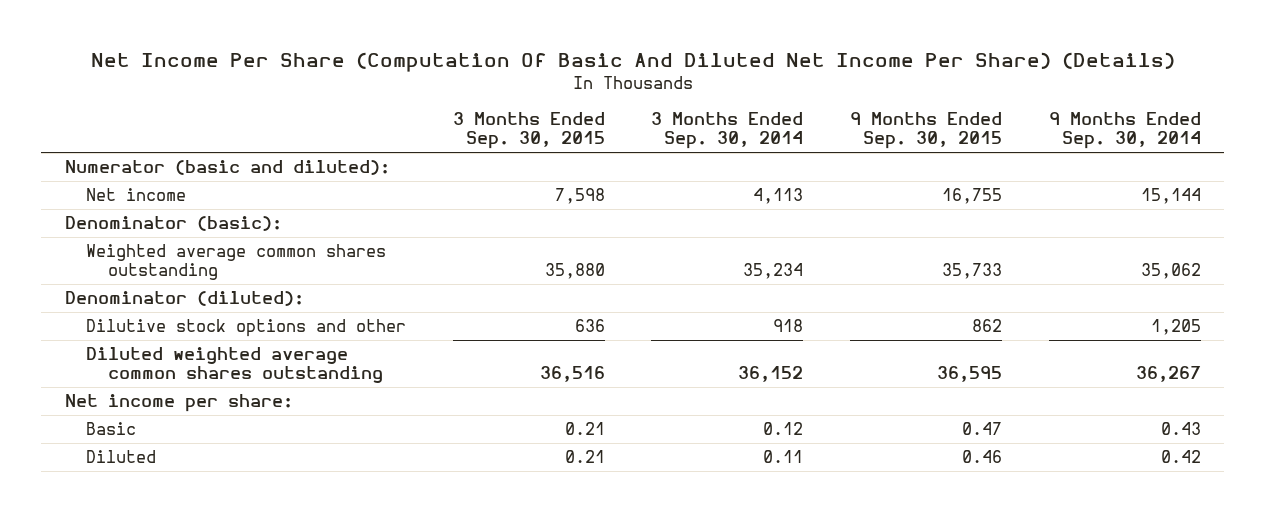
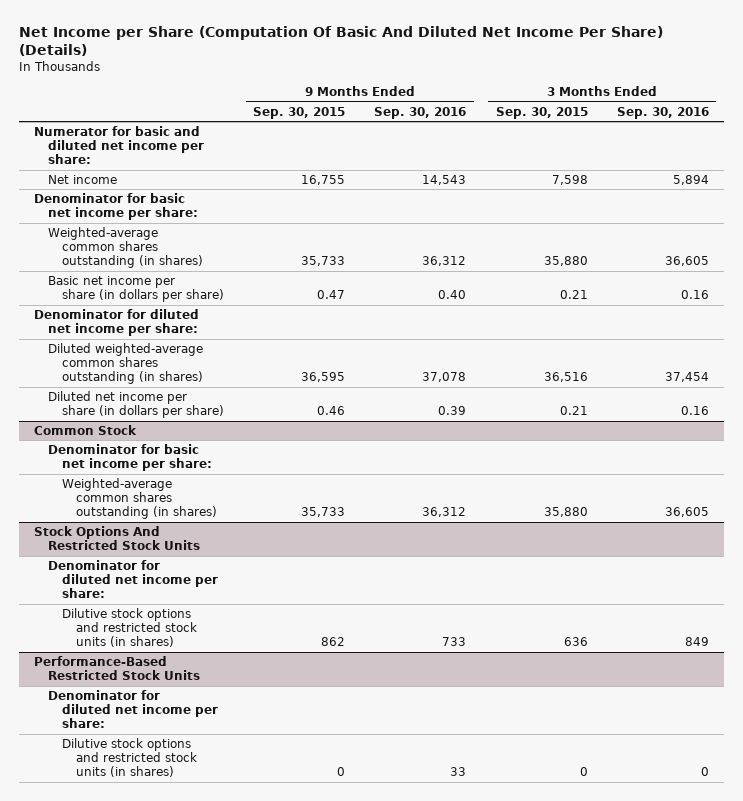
- Net Income Per Share (Computation Of Basic And Diluted Net Income Per Share) (Details)
+ Net Income per Share (Computation Of Basic And Diluted Net Income Per Share) (Details)
- | 3 Months Ended Sep. 30, 2015 | 3 Months Ended Sep. 30, 2014 | 9 Months Ended Sep. 30, 2015 | 9 Months Ended Sep. 30, 2014
+ | 9 Months Ended Sep. 30, 2015 | 9 Months Ended Sep. 30, 2016 | 3 Months Ended Sep. 30, 2015 | 3 Months Ended Sep. 30, 2016
- Numerator (basic and diluted):
+ Numerator for basic and diluted net income per share:
- Denominator (basic):
- Weighted average common shares outstanding | 35,880 | 35,234 | 35,733 | 35,062
- Denominator (diluted):
- Dilutive stock options and other | 636 | 918 | 862 | 1,205
- Diluted weighted average common shares outstanding | 36,516 | 36,152 | 36,595 | 36,267
- Net income per share:
- Basic | 0.21 | 0.12 | 0.47 | 0.43
- Diluted | 0.21 | 0.11 | 0.46 | 0.42
+ Denominator for basic net income per share:
+ Weighted-average common shares outstanding (in shares) | 35,733 | 36,312 | 35,880 | 36,605
+ Basic net income per share (in dollars per share) | 0.47 | 0.40 | 0.21 | 0.16
+ Denominator for diluted net income per share:
+ Diluted weighted-average common shares outstanding (in shares) | 36,595 | 37,078 | 36,516 | 37,454
+ Diluted net income per share (in dollars per share) | 0.46 | 0.39 | 0.21 | 0.16
+ Common Stock
+ Denominator for basic net income per share:
+ Weighted-average common shares outstanding (in shares) | 35,733 | 36,312 | 35,880 | 36,605
+ Stock Options And Restricted Stock Units
+ Denominator for diluted net income per share:
+ Dilutive stock options and restricted stock units (in shares) | 862 | 733 | 636 | 849
+ Performance-Based Restricted Stock Units
+ Denominator for diluted net income per share:
+ Dilutive stock options and restricted stock units (in shares) | 0 | 33 | 0 | 0

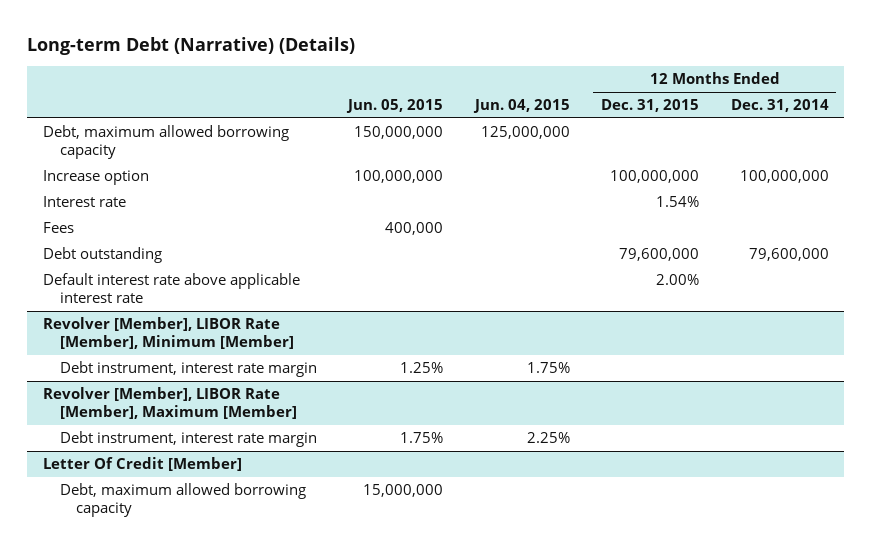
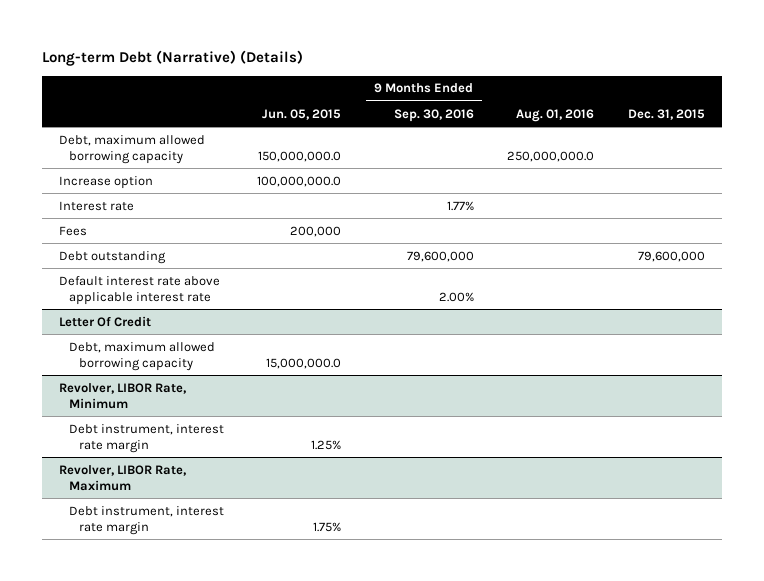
- | Jun. 05, 2015 | Jun. 04, 2015 | 12 Months Ended Dec. 31, 2015 | 12 Months Ended Dec. 31, 2014
+ | Jun. 05, 2015 | 9 Months Ended Sep. 30, 2016 | Aug. 01, 2016 | Dec. 31, 2015
- Debt, maximum allowed borrowing capacity | 150,000,000 | 125,000,000 | |
- Increase option | 100,000,000 | | 100,000,000 | 100,000,000
+ Debt, maximum allowed borrowing capacity | 150,000,000.0 | | 250,000,000.0 |
+ Increase option | 100,000,000.0 | | |
- Fees | 400,000 | | |
+ Fees | 200,000 | | |
- Revolver [Member], LIBOR Rate [Member], Minimum [Member]
+ Letter Of Credit
+ Debt, maximum allowed borrowing capacity | 15,000,000.0 | | |
+ Revolver, LIBOR Rate, Minimum
- Revolver [Member], LIBOR Rate [Member], Maximum [Member]
+ Revolver, LIBOR Rate, Maximum
- Letter Of Credit [Member]
- Debt, maximum allowed borrowing capacity | 15,000,000 | | |

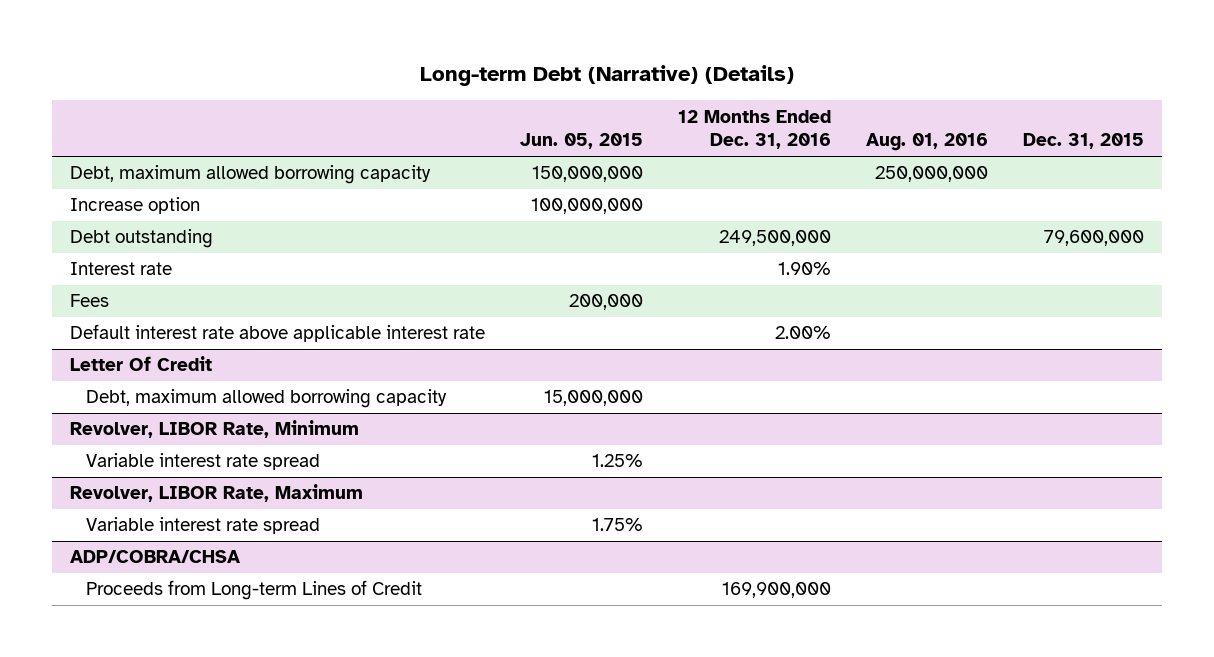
- | Jun. 05, 2015 | 9 Months Ended Sep. 30, 2016 | Aug. 01, 2016 | Dec. 31, 2015
+ | Jun. 05, 2015 | 12 Months Ended Dec. 31, 2016 | Aug. 01, 2016 | Dec. 31, 2015
- Debt, maximum allowed borrowing capacity | 150,000,000.0 | | 250,000,000.0 |
- Increase option | 100,000,000.0 | | |
+ Debt, maximum allowed borrowing capacity | 150,000,000 | | 250,000,000 |
+ Increase option | 100,000,000 | | |
moved up: Debt outstanding | | 249,500,000 | | 79,600,000
@ Letter Of Credit
- Debt, maximum allowed borrowing capacity | 15,000,000.0 | | |
+ Debt, maximum allowed borrowing capacity | 15,000,000 | | |
@ Revolver, LIBOR Rate, Minimum
- Debt instrument, interest rate margin | 1.25% | | |
+ Variable interest rate spread | 1.25% | | |
@ Revolver, LIBOR Rate, Maximum
- Debt instrument, interest rate margin | 1.75% | | |
+ Variable interest rate spread | 1.75% | | |
+ ADP/COBRA/CHSA
+ Proceeds from Long-term Lines of Credit | | 169,900,000 | |

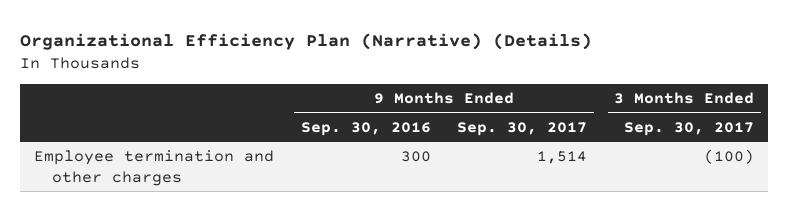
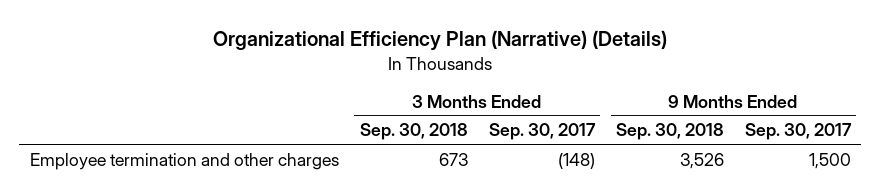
- | 9 Months Ended Sep. 30, 2016 | 9 Months Ended Sep. 30, 2017 | 3 Months Ended Sep. 30, 2017
+ | 3 Months Ended Sep. 30, 2018 | 3 Months Ended Sep. 30, 2017 | 9 Months Ended Sep. 30, 2018 | 9 Months Ended Sep. 30, 2017
- Employee termination and other charges | 300 | 1,514 | (100)
+ Employee termination and other charges | 673 | (148) | 3,526 | 1,500

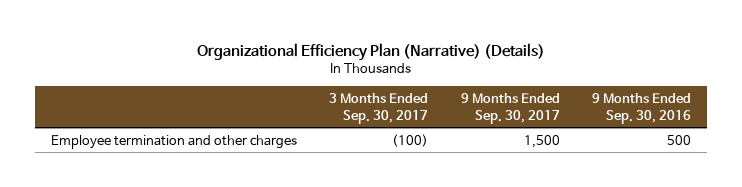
- | 3 Months Ended Sep. 30, 2018 | 3 Months Ended Sep. 30, 2017 | 9 Months Ended Sep. 30, 2018 | 9 Months Ended Sep. 30, 2017
+ | 3 Months Ended Sep. 30, 2017 | 9 Months Ended Sep. 30, 2017 | 9 Months Ended Sep. 30, 2016
- Employee termination and other charges | 673 | (148) | 3,526 | 1,500
+ Employee termination and other charges | (100) | 1,500 | 500

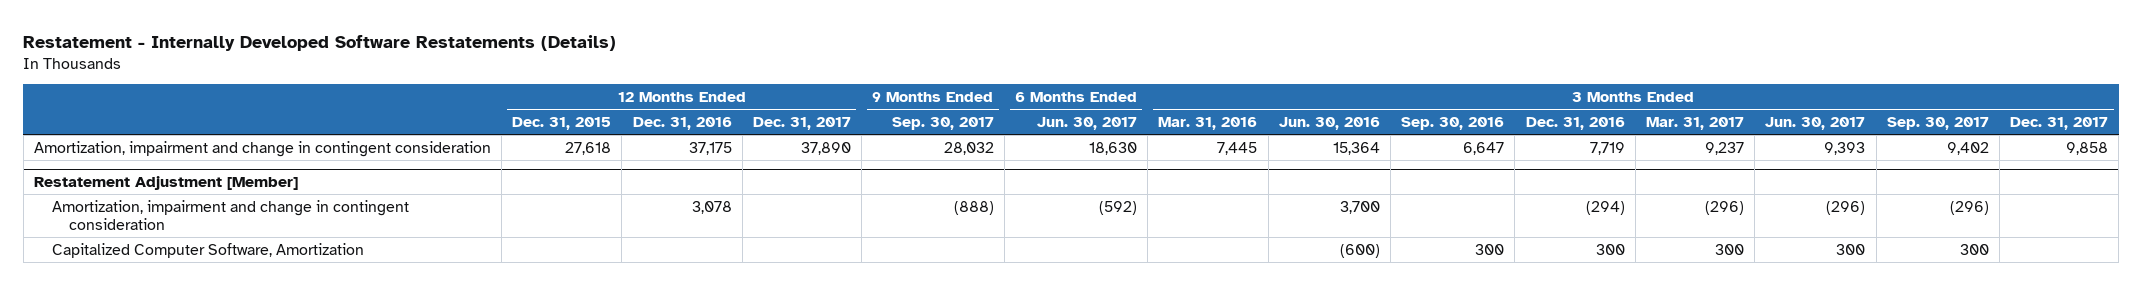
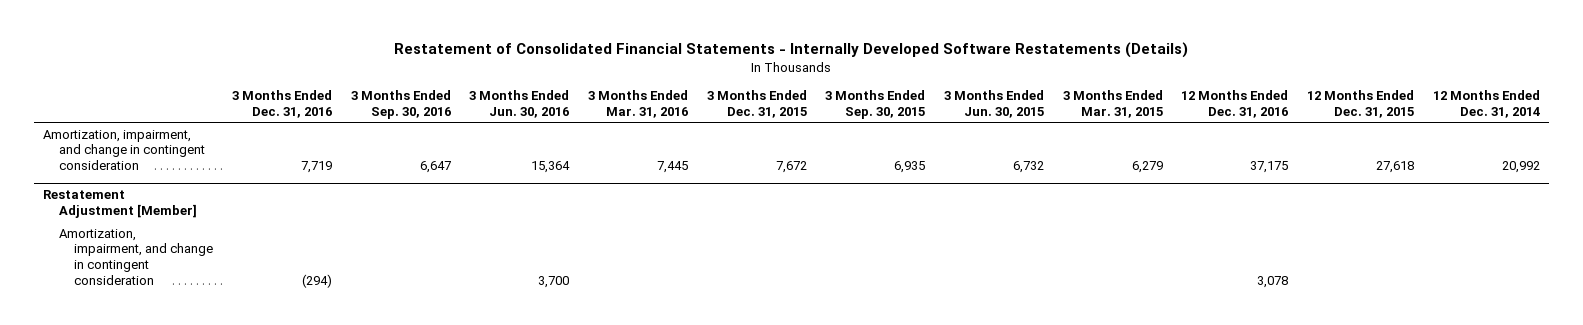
- Restatement - Internally Developed Software Restatements (Details)
+ Restatement of Consolidated Financial Statements - Internally Developed Software Restatements (Details)
- | 12 Months Ended Dec. 31, 2015 | 12 Months Ended Dec. 31, 2016 | 12 Months Ended Dec. 31, 2017 | 9 Months Ended Sep. 30, 2017 | 6 Months Ended Jun. 30, 2017 | 3 Months Ended Mar. 31, 2016 | 3 Months Ended Jun. 30, 2016 | 3 Months Ended Sep. 30, 2016 | 3 Months Ended Dec. 31, 2016 | 3 Months Ended Mar. 31, 2017 | 3 Months Ended Jun. 30, 2017 | 3 Months Ended Sep. 30, 2017 | 3 Months Ended Dec. 31, 2017
+ | 3 Months Ended Dec. 31, 2016 | 3 Months Ended Sep. 30, 2016 | 3 Months Ended Jun. 30, 2016 | 3 Months Ended Mar. 31, 2016 | 3 Months Ended Dec. 31, 2015 | 3 Months Ended Sep. 30, 2015 | 3 Months Ended Jun. 30, 2015 | 3 Months Ended Mar. 31, 2015 | 12 Months Ended Dec. 31, 2016 | 12 Months Ended Dec. 31, 2015 | 12 Months Ended Dec. 31, 2014
- Amortization, impairment and change in contingent consideration | 27,618 | 37,175 | 37,890 | 28,032 | 18,630 | 7,445 | 15,364 | 6,647 | 7,719 | 9,237 | 9,393 | 9,402 | 9,858
+ Amortization, impairment, and change in contingent consideration | 7,719 | 6,647 | 15,364 | 7,445 | 7,672 | 6,935 | 6,732 | 6,279 | 37,175 | 27,618 | 20,992
@ Restatement Adjustment [Member]
- Amortization, impairment and change in contingent consideration | | 3,078 | | (888) | (592) | | 3,700 | | (294) | (296) | (296) | (296) |
- Capitalized Computer Software, Amortization | | | | | | | (600) | 300 | 300 | 300 | 300 | 300 |
+ Amortization, impairment, and change in contingent consideration | (294) | | 3,700 | | | | | | 3,078 | |

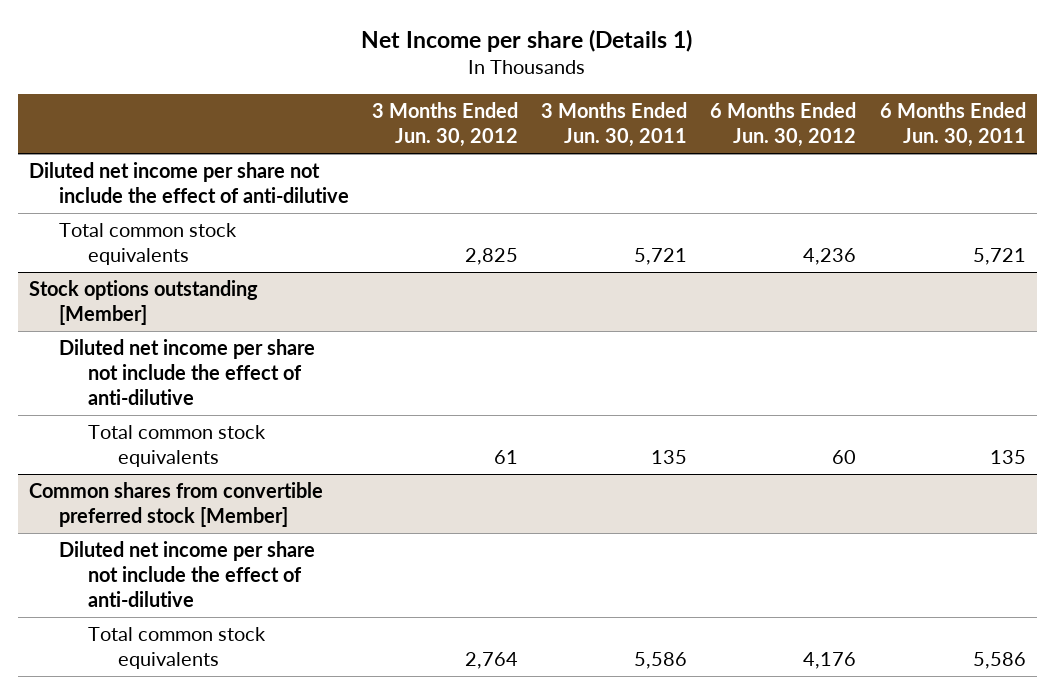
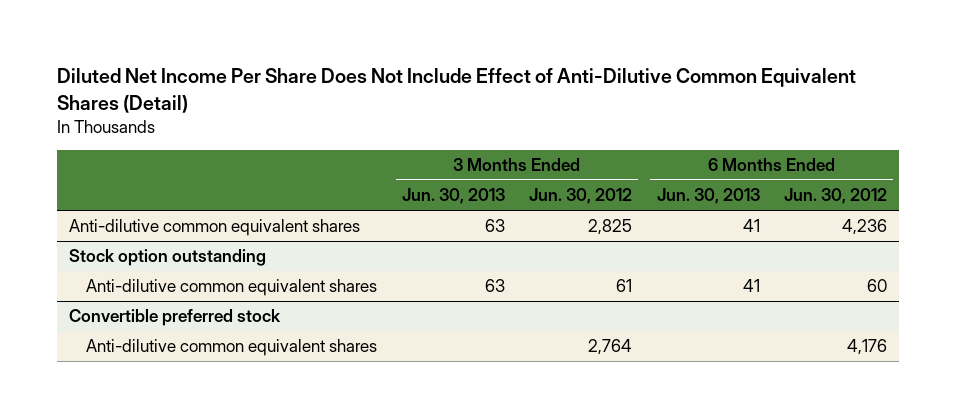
- Net Income per share (Details 1)
+ Diluted Net Income Per Share Does Not Include Effect of Anti-Dilutive Common Equivalent Shares (Detail)
- | 3 Months Ended Jun. 30, 2012 | 3 Months Ended Jun. 30, 2011 | 6 Months Ended Jun. 30, 2012 | 6 Months Ended Jun. 30, 2011
+ | 3 Months Ended Jun. 30, 2013 | 3 Months Ended Jun. 30, 2012 | 6 Months Ended Jun. 30, 2013 | 6 Months Ended Jun. 30, 2012
- Diluted net income per share not include the effect of anti-dilutive
- Total common stock equivalents | 2,825 | 5,721 | 4,236 | 5,721
- Stock options outstanding [Member]
- Diluted net income per share not include the effect of anti-dilutive
- Total common stock equivalents | 61 | 135 | 60 | 135
- Common shares from convertible preferred stock [Member]
- Diluted net income per share not include the effect of anti-dilutive
- Total common stock equivalents | 2,764 | 5,586 | 4,176 | 5,586
+ Anti-dilutive common equivalent shares | 63 | 2,825 | 41 | 4,236
+ Stock option outstanding
+ Anti-dilutive common equivalent shares | 63 | 61 | 41 | 60
+ Convertible preferred stock
+ Anti-dilutive common equivalent shares | | 2,764 | | 4,176

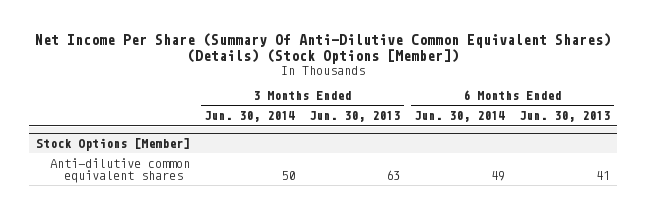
- Diluted Net Income Per Share Does Not Include Effect of Anti-Dilutive Common Equivalent Shares (Detail)
+ Net Income Per Share (Summary Of Anti-Dilutive Common Equivalent Shares) (Details) (Stock Options [Member])
- | 3 Months Ended Jun. 30, 2013 | 3 Months Ended Jun. 30, 2012 | 6 Months Ended Jun. 30, 2013 | 6 Months Ended Jun. 30, 2012
+ | 3 Months Ended Jun. 30, 2014 | 3 Months Ended Jun. 30, 2013 | 6 Months Ended Jun. 30, 2014 | 6 Months Ended Jun. 30, 2013
- Anti-dilutive common equivalent shares | 63 | 2,825 | 41 | 4,236
- Stock option outstanding
+ Stock Options [Member]
- Convertible preferred stock
- Anti-dilutive common equivalent shares | | 2,764 | | 4,176

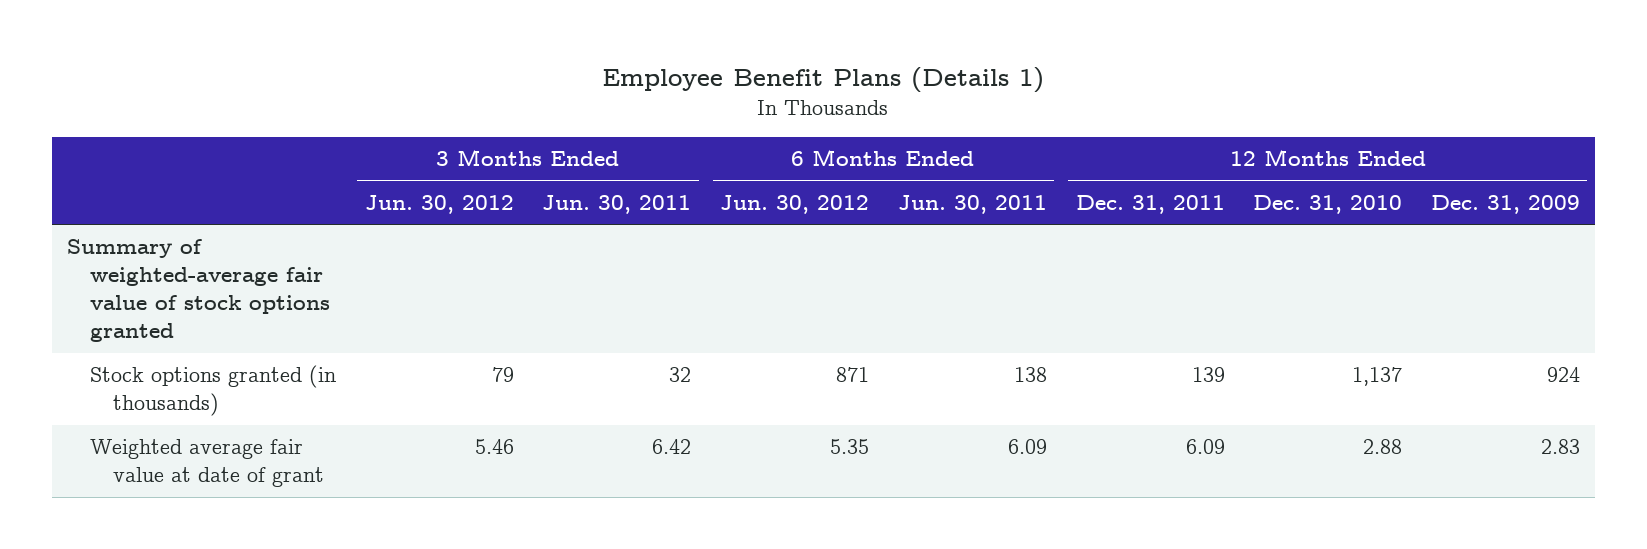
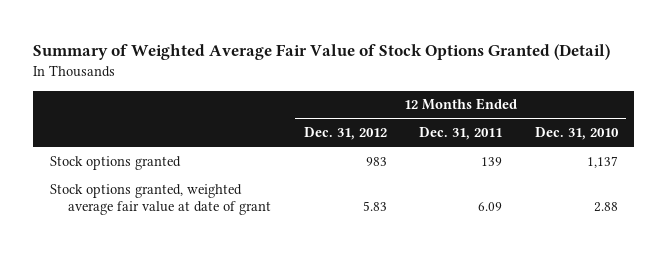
- Employee Benefit Plans (Details 1)
+ Summary of Weighted Average Fair Value of Stock Options Granted (Detail)
- | 3 Months Ended Jun. 30, 2012 | 3 Months Ended Jun. 30, 2011 | 6 Months Ended Jun. 30, 2012 | 6 Months Ended Jun. 30, 2011 | 12 Months Ended Dec. 31, 2011 | 12 Months Ended Dec. 31, 2010 | 12 Months Ended Dec. 31, 2009
+ | 12 Months Ended Dec. 31, 2012 | 12 Months Ended Dec. 31, 2011 | 12 Months Ended Dec. 31, 2010
- Summary of weighted-average fair value of stock options granted
- Stock options granted (in thousands) | 79 | 32 | 871 | 138 | 139 | 1,137 | 924
- Weighted average fair value at date of grant | 5.46 | 6.42 | 5.35 | 6.09 | 6.09 | 2.88 | 2.83
+ Stock options granted | 983 | 139 | 1,137
+ Stock options granted, weighted average fair value at date of grant | 5.83 | 6.09 | 2.88

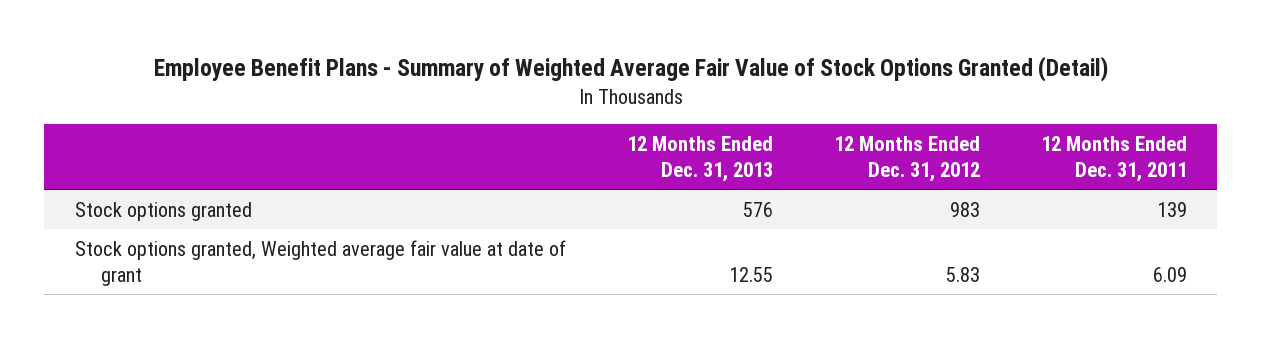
- Summary of Weighted Average Fair Value of Stock Options Granted (Detail)
+ Employee Benefit Plans - Summary of Weighted Average Fair Value of Stock Options Granted (Detail)
- | 12 Months Ended Dec. 31, 2012 | 12 Months Ended Dec. 31, 2011 | 12 Months Ended Dec. 31, 2010
+ | 12 Months Ended Dec. 31, 2013 | 12 Months Ended Dec. 31, 2012 | 12 Months Ended Dec. 31, 2011
- Stock options granted, weighted average fair value at date of grant | 5.83 | 6.09 | 2.88
+ Stock options granted, Weighted average fair value at date of grant | 12.55 | 5.83 | 6.09

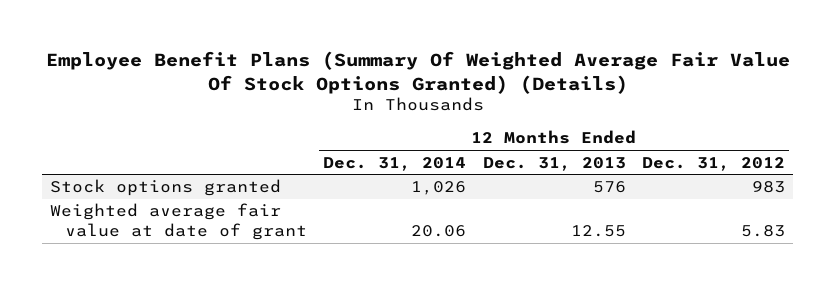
- Employee Benefit Plans - Summary of Weighted Average Fair Value of Stock Options Granted (Detail)
+ Employee Benefit Plans (Summary Of Weighted Average Fair Value Of Stock Options Granted) (Details)
- | 12 Months Ended Dec. 31, 2013 | 12 Months Ended Dec. 31, 2012 | 12 Months Ended Dec. 31, 2011
+ | 12 Months Ended Dec. 31, 2014 | 12 Months Ended Dec. 31, 2013 | 12 Months Ended Dec. 31, 2012
- Stock options granted, Weighted average fair value at date of grant | 12.55 | 5.83 | 6.09
+ Weighted average fair value at date of grant | 20.06 | 12.55 | 5.83

